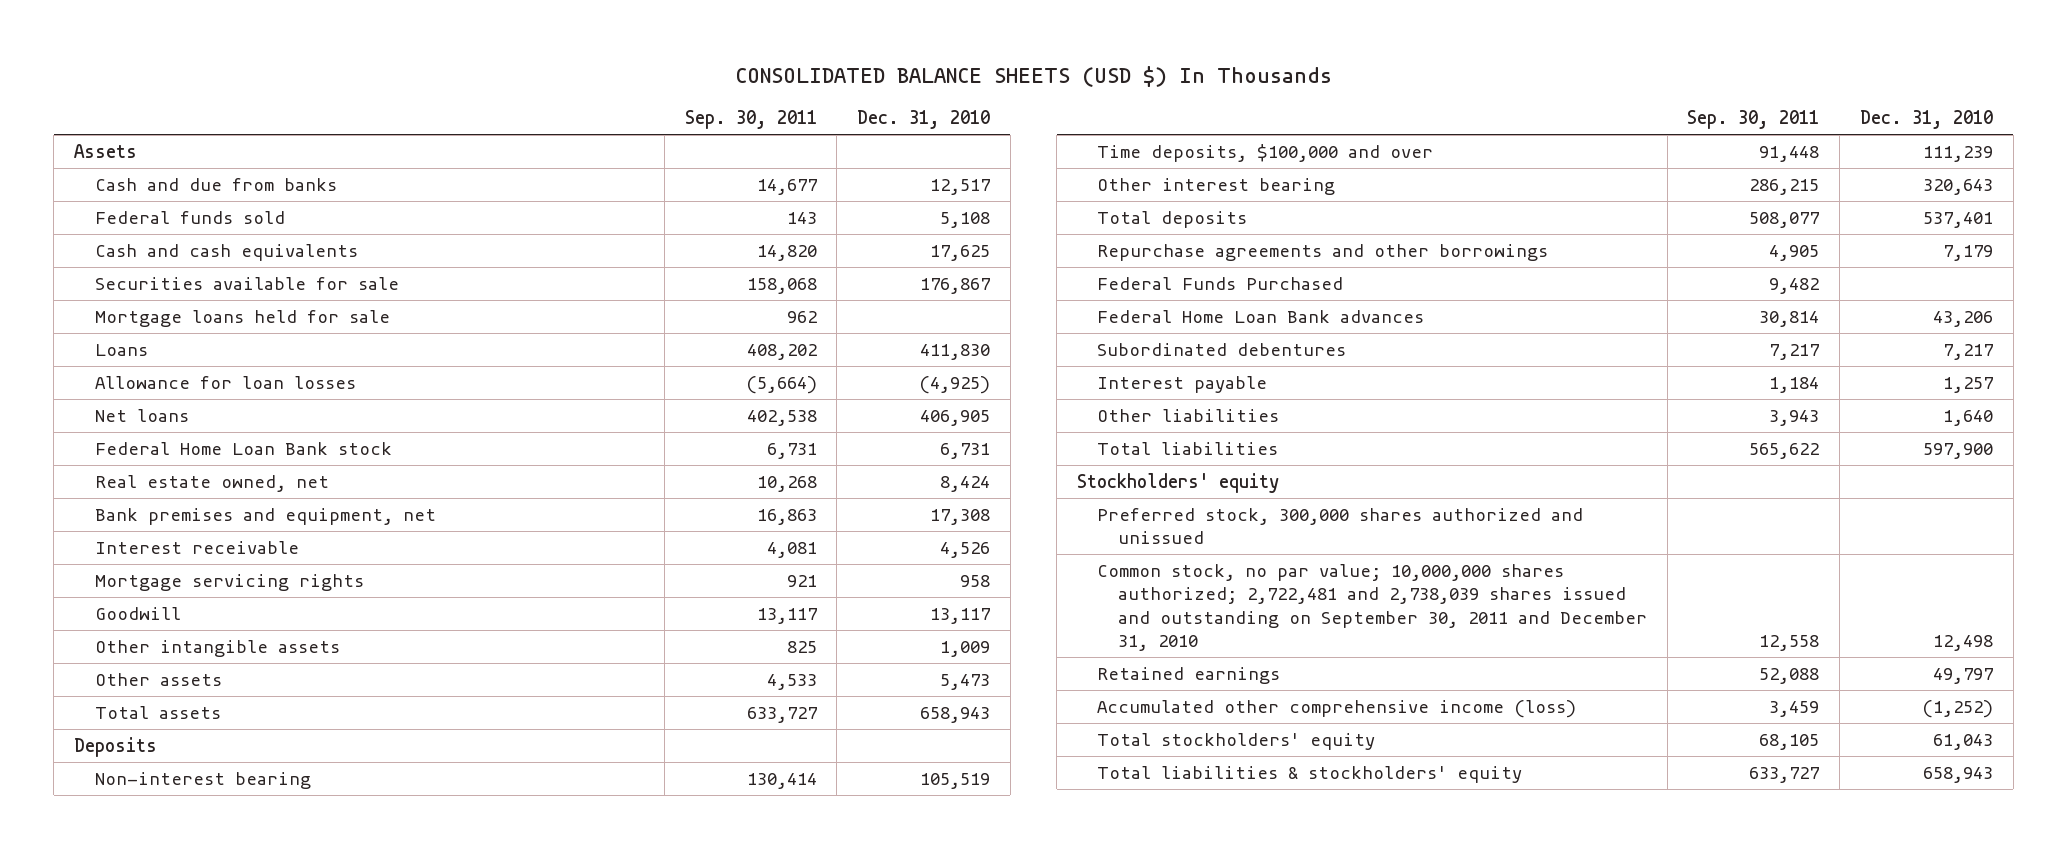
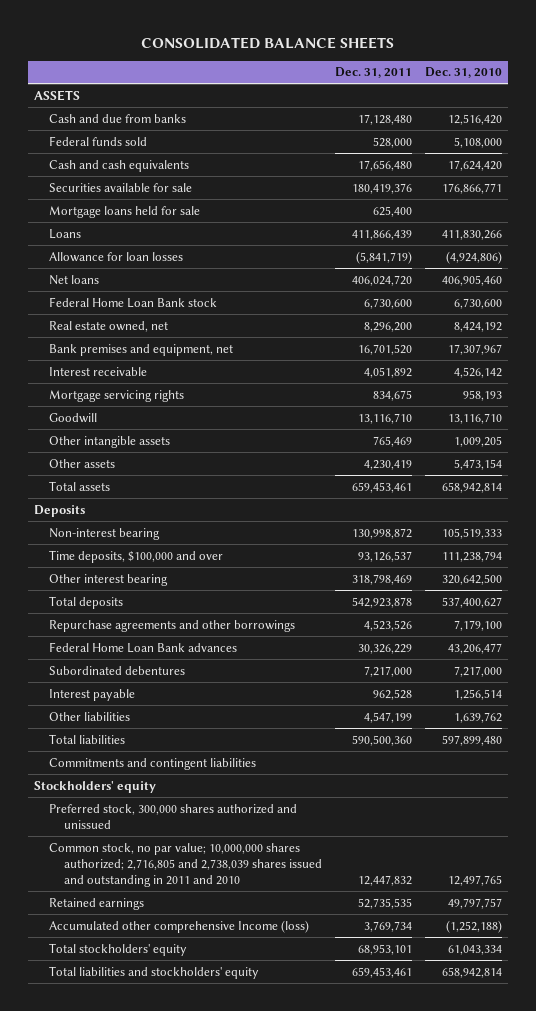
- CONSOLIDATED BALANCE SHEETS (USD $) In Thousands
+ CONSOLIDATED BALANCE SHEETS
- | Sep. 30, 2011 | Dec. 31, 2010
+ | Dec. 31, 2011 | Dec. 31, 2010
- Assets
- Cash and due from banks | 14,677 | 12,517
- Federal funds sold | 143 | 5,108
- Cash and cash equivalents | 14,820 | 17,625
- Securities available for sale | 158,068 | 176,867
+ ASSETS
+ Cash and due from banks | 17,128,480 | 12,516,420
+ Federal funds sold | 528,000 | 5,108,000
+ Cash and cash equivalents | 17,656,480 | 17,624,420
+ Securities available for sale | 180,419,376 | 176,866,771
- Loans | 408,202 | 411,830
- Allowance for loan losses | (5,664) | (4,925)
- Net loans | 402,538 | 406,905
- Federal Home Loan Bank stock | 6,731 | 6,731
- Real estate owned, net | 10,268 | 8,424
- Bank premises and equipment, net | 16,863 | 17,308
- Interest receivable | 4,081 | 4,526
- Mortgage servicing rights | 921 | 958
- Goodwill | 13,117 | 13,117
- Other intangible assets | 825 | 1,009
- Other assets | 4,533 | 5,473
- Total assets | 633,727 | 658,943
+ Loans | 411,866,439 | 411,830,266
+ Allowance for loan losses | (5,841,719) | (4,924,806)
+ Net loans | 406,024,720 | 406,905,460
+ Federal Home Loan Bank stock | 6,730,600 | 6,730,600
+ Real estate owned, net | 8,296,200 | 8,424,192
+ Bank premises and equipment, net | 16,701,520 | 17,307,967
+ Interest receivable | 4,051,892 | 4,526,142
+ Mortgage servicing rights | 834,675 | 958,193
+ Goodwill | 13,116,710 | 13,116,710
+ Other intangible assets | 765,469 | 1,009,205
+ Other assets | 4,230,419 | 5,473,154
+ Total assets | 659,453,461 | 658,942,814
- Non-interest bearing | 130,414 | 105,519
- Time deposits, $100,000 and over | 91,448 | 111,239
- Other interest bearing | 286,215 | 320,643
- Total deposits | 508,077 | 537,401
- Repurchase agreements and other borrowings | 4,905 | 7,179
- Federal Funds Purchased | 9,482 |
- Federal Home Loan Bank advances | 30,814 | 43,206
- Subordinated debentures | 7,217 | 7,217
- Interest payable | 1,184 | 1,257
- Other liabilities | 3,943 | 1,640
- Total liabilities | 565,622 | 597,900
+ Non-interest bearing | 130,998,872 | 105,519,333
+ Time deposits, $100,000 and over | 93,126,537 | 111,238,794
+ Other interest bearing | 318,798,469 | 320,642,500
+ Total deposits | 542,923,878 | 537,400,627
+ Repurchase agreements and other borrowings | 4,523,526 | 7,179,100
+ Federal Home Loan Bank advances | 30,326,229 | 43,206,477
+ Subordinated debentures | 7,217,000 | 7,217,000
+ Interest payable | 962,528 | 1,256,514
+ Other liabilities | 4,547,199 | 1,639,762
+ Total liabilities | 590,500,360 | 597,899,480
+ Commitments and contingent liabilities
- Common stock, no par value; 10,000,000 shares authorized; 2,722,481 and 2,738,039 shares issued and outstanding on September 30, 2011 and December 31, 2010 | 12,558 | 12,498
- Retained earnings | 52,088 | 49,797
- Accumulated other comprehensive income (loss) | 3,459 | (1,252)
- Total stockholders' equity | 68,105 | 61,043
- Total liabilities & stockholders' equity | 633,727 | 658,943
+ Common stock, no par value; 10,000,000 shares authorized; 2,716,805 and 2,738,039 shares issued and outstanding in 2011 and 2010 | 12,447,832 | 12,497,765
+ Retained earnings | 52,735,535 | 49,797,757
+ Accumulated other comprehensive Income (loss) | 3,769,734 | (1,252,188)
+ Total stockholders' equity | 68,953,101 | 61,043,334
+ Total liabilities and stockholders' equity | 659,453,461 | 658,942,814

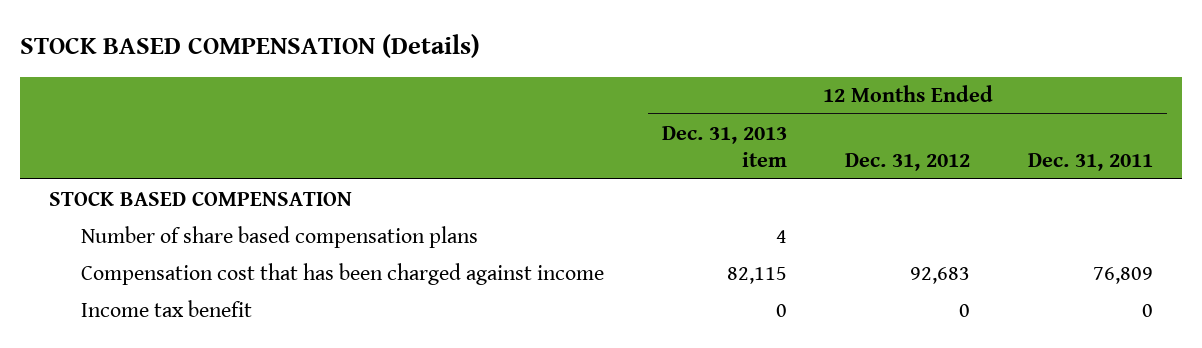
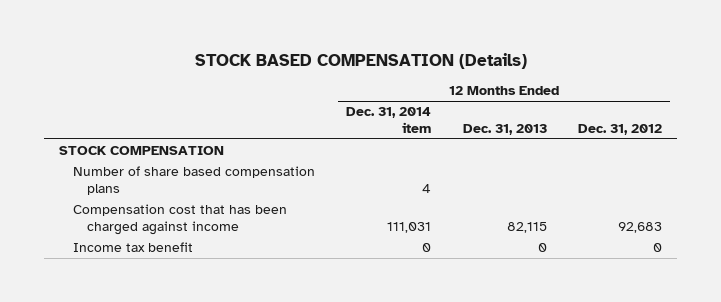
- | 12 Months Ended Dec. 31, 2013 item | 12 Months Ended Dec. 31, 2012 | 12 Months Ended Dec. 31, 2011
+ | 12 Months Ended Dec. 31, 2014 item | 12 Months Ended Dec. 31, 2013 | 12 Months Ended Dec. 31, 2012
- STOCK BASED COMPENSATION
+ STOCK COMPENSATION

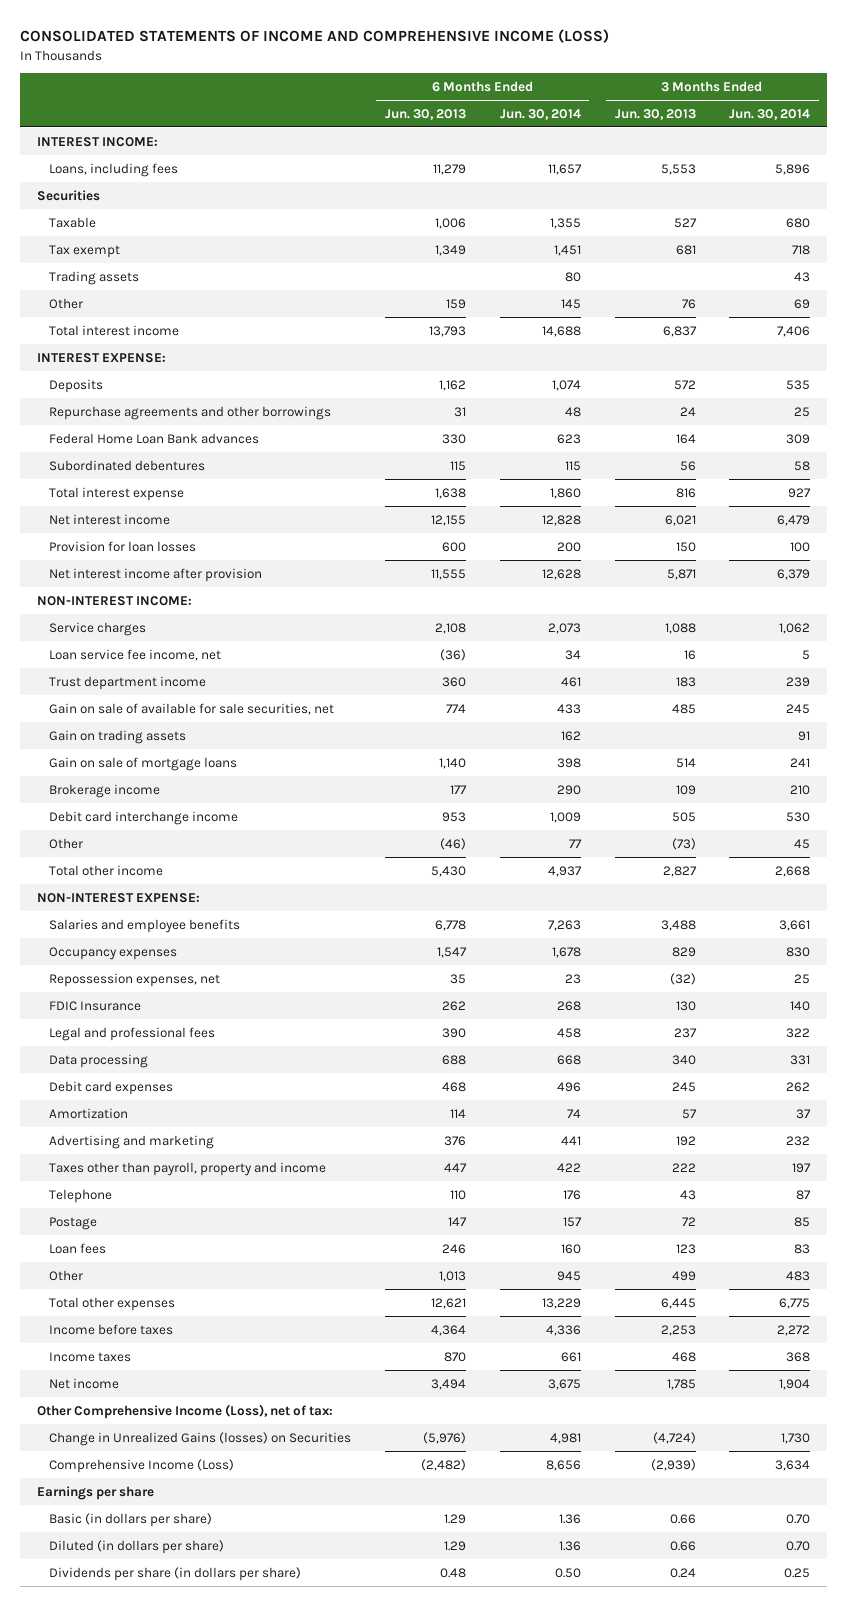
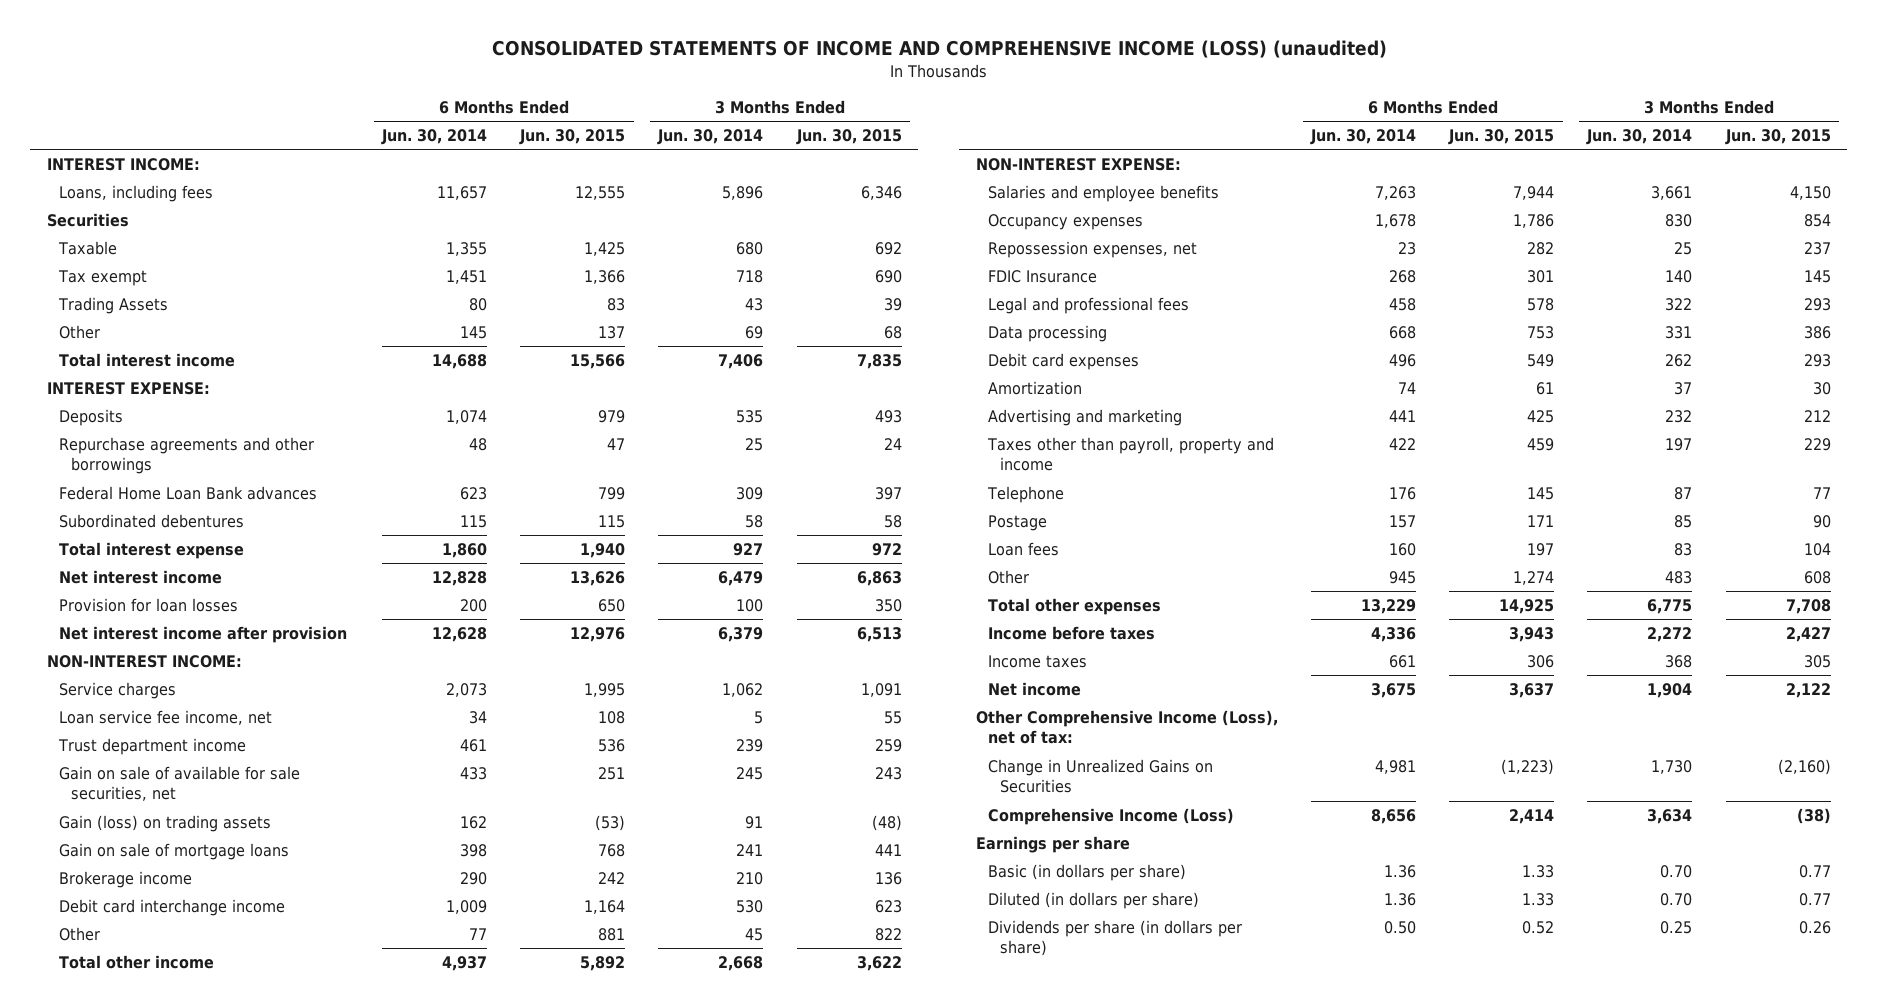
- CONSOLIDATED STATEMENTS OF INCOME AND COMPREHENSIVE INCOME (LOSS)
+ CONSOLIDATED STATEMENTS OF INCOME AND COMPREHENSIVE INCOME (LOSS) (unaudited)
- | 6 Months Ended Jun. 30, 2013 | 6 Months Ended Jun. 30, 2014 | 3 Months Ended Jun. 30, 2013 | 3 Months Ended Jun. 30, 2014
+ | 6 Months Ended Jun. 30, 2014 | 6 Months Ended Jun. 30, 2015 | 3 Months Ended Jun. 30, 2014 | 3 Months Ended Jun. 30, 2015
- Trading assets | | 80 | | 43
+ Trading Assets | 80 | 83 | 43 | 39
- Gain on trading assets | | 162 | | 91
+ Gain (loss) on trading assets | 162 | (53) | 91 | (48)
- Change in Unrealized Gains (losses) on Securities | (5,976) | 4,981 | (4,724) | 1,730
+ Change in Unrealized Gains on Securities | 4,981 | (1,223) | 1,730 | (2,160)

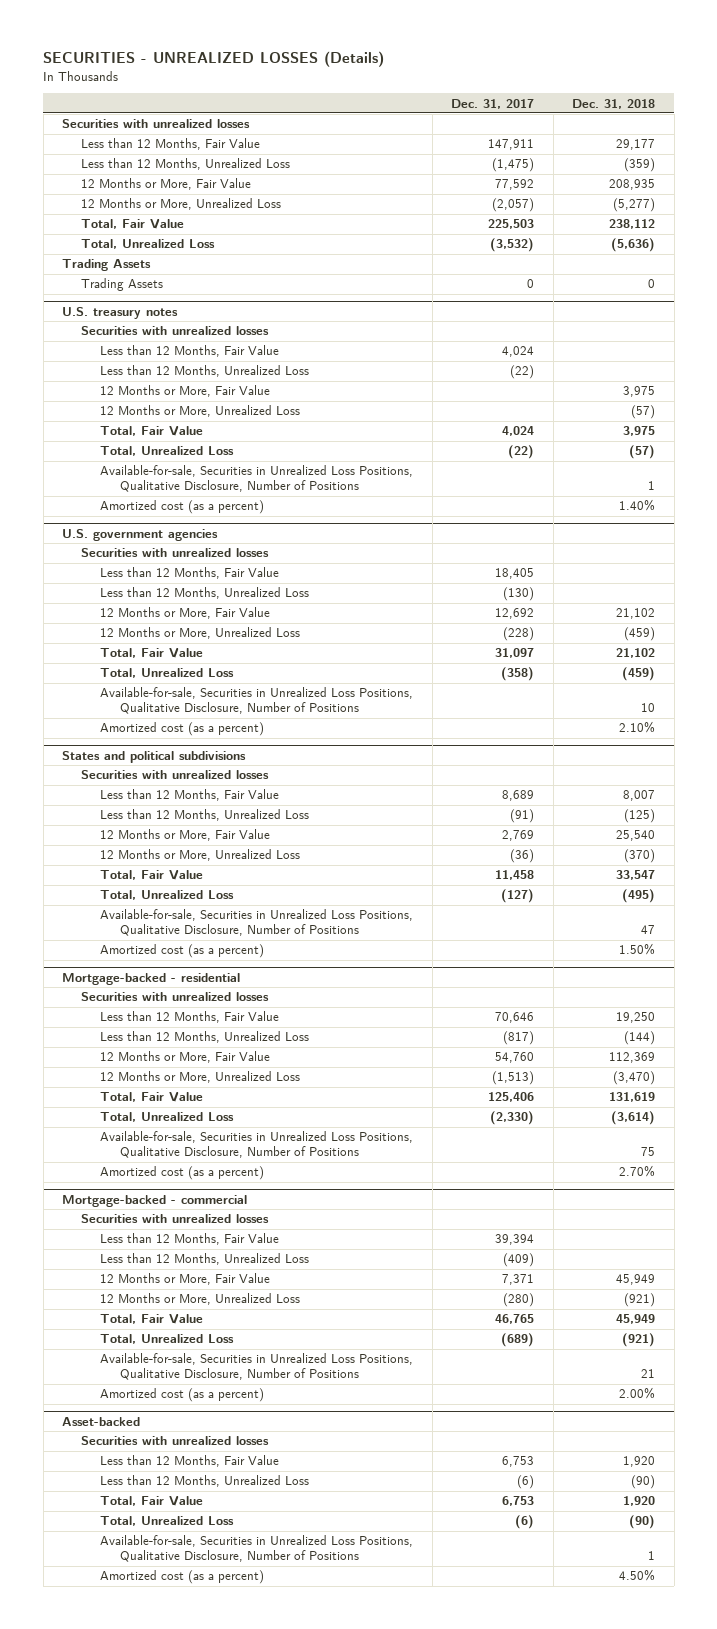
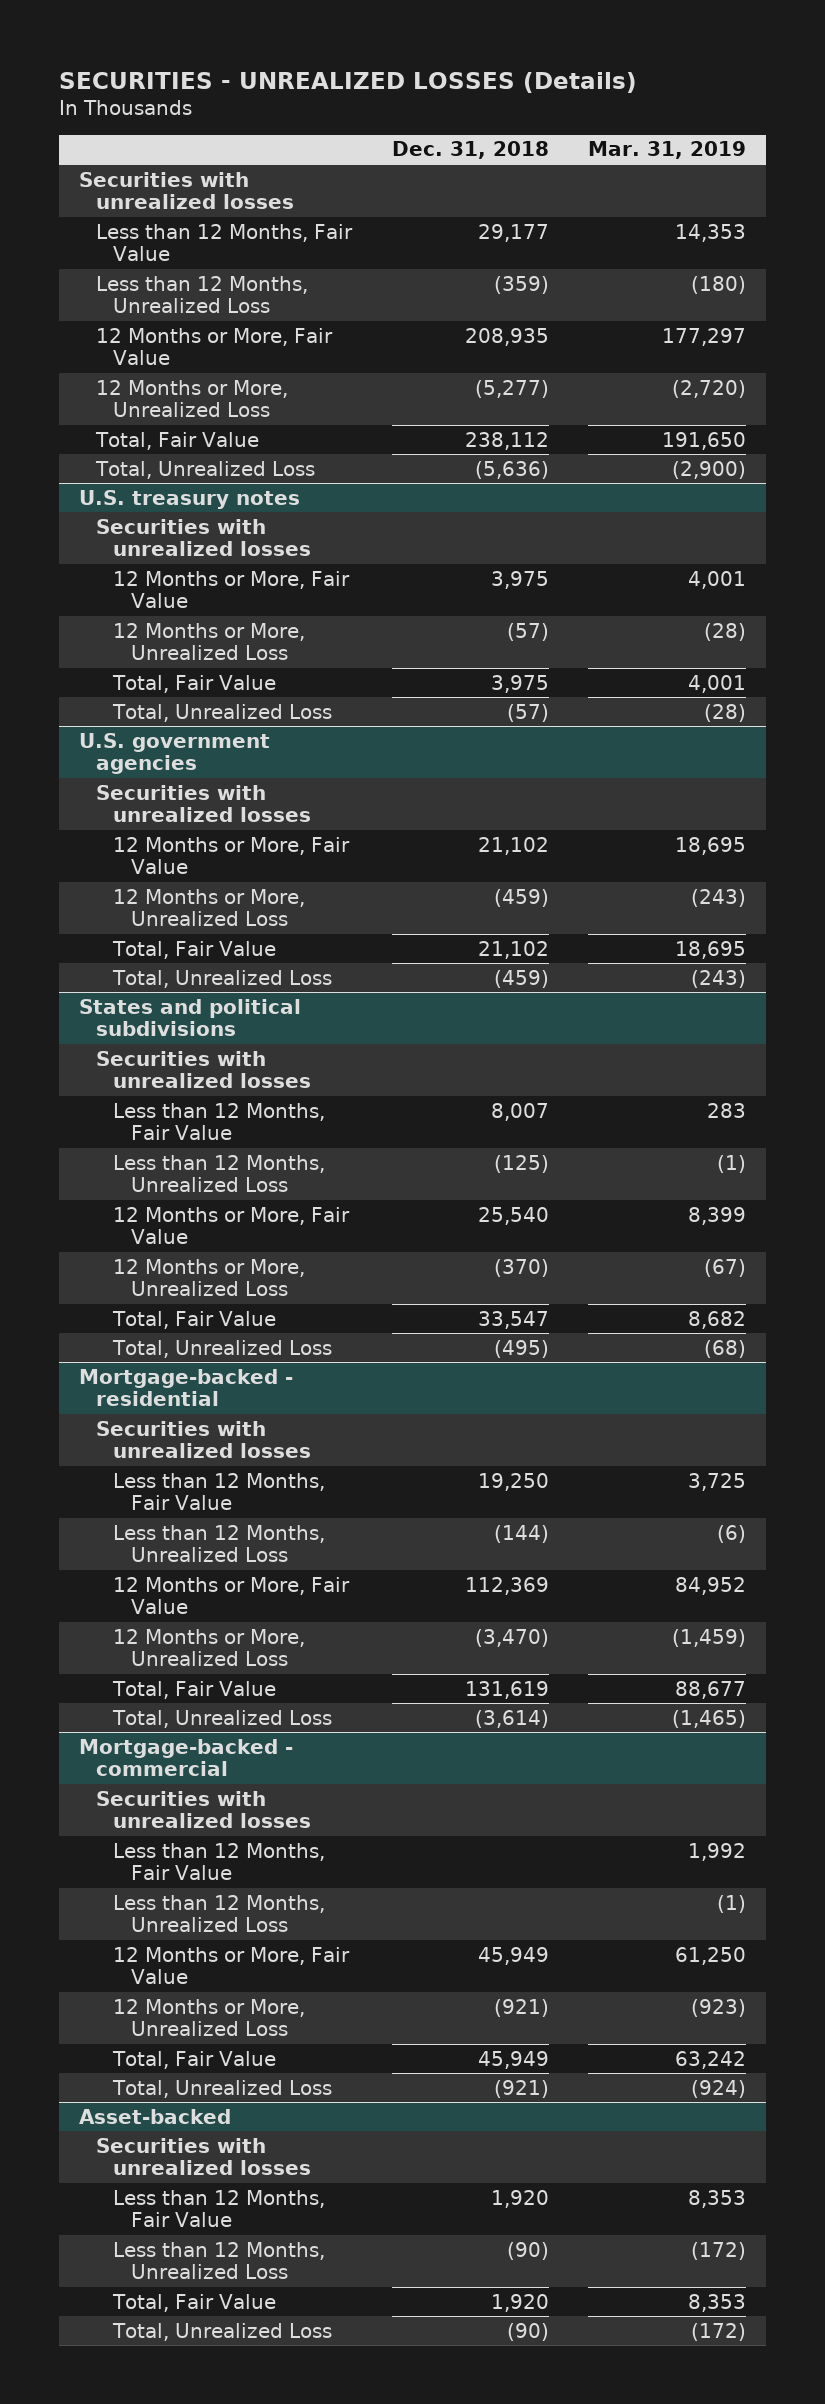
- | Dec. 31, 2017 | Dec. 31, 2018
+ | Dec. 31, 2018 | Mar. 31, 2019
- Trading Assets
- Trading Assets | 0 | 0
@ U.S. treasury notes
- Less than 12 Months, Fair Value | 4,024 |
- Less than 12 Months, Unrealized Loss | (22) |
- Available-for-sale, Securities in Unrealized Loss Positions, Qualitative Disclosure, Number of Positions | | 1
- Amortized cost (as a percent) | | 1.40%
@ U.S. government agencies
- Less than 12 Months, Fair Value | 18,405 |
- Less than 12 Months, Unrealized Loss | (130) |
- Available-for-sale, Securities in Unrealized Loss Positions, Qualitative Disclosure, Number of Positions | | 10
- Amortized cost (as a percent) | | 2.10%
@ States and political subdivisions
- Available-for-sale, Securities in Unrealized Loss Positions, Qualitative Disclosure, Number of Positions | | 47
- Amortized cost (as a percent) | | 1.50%
@ Mortgage-backed - residential
- Available-for-sale, Securities in Unrealized Loss Positions, Qualitative Disclosure, Number of Positions | | 75
- Amortized cost (as a percent) | | 2.70%
@ Mortgage-backed - commercial
- Available-for-sale, Securities in Unrealized Loss Positions, Qualitative Disclosure, Number of Positions | | 21
- Amortized cost (as a percent) | | 2.00%
@ Asset-backed
- Available-for-sale, Securities in Unrealized Loss Positions, Qualitative Disclosure, Number of Positions | | 1
- Amortized cost (as a percent) | | 4.50%

